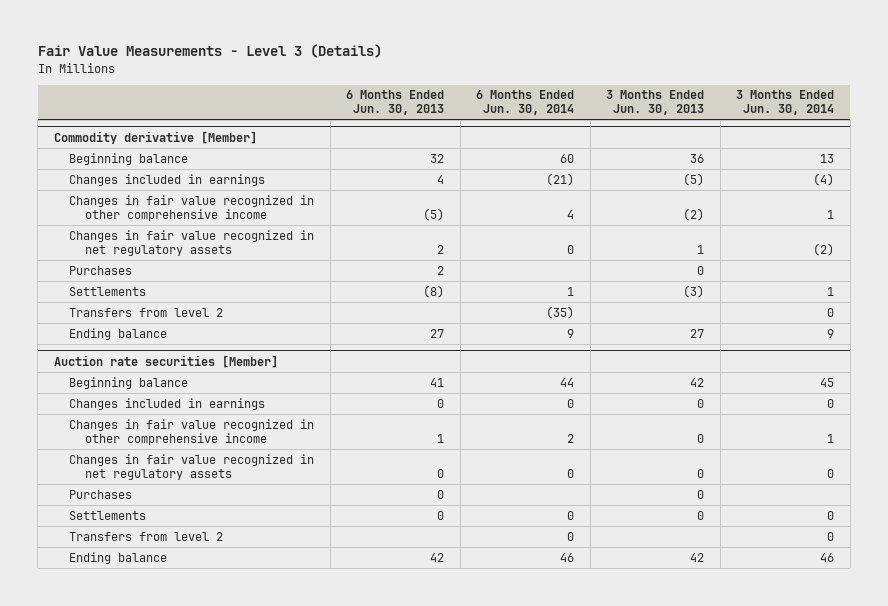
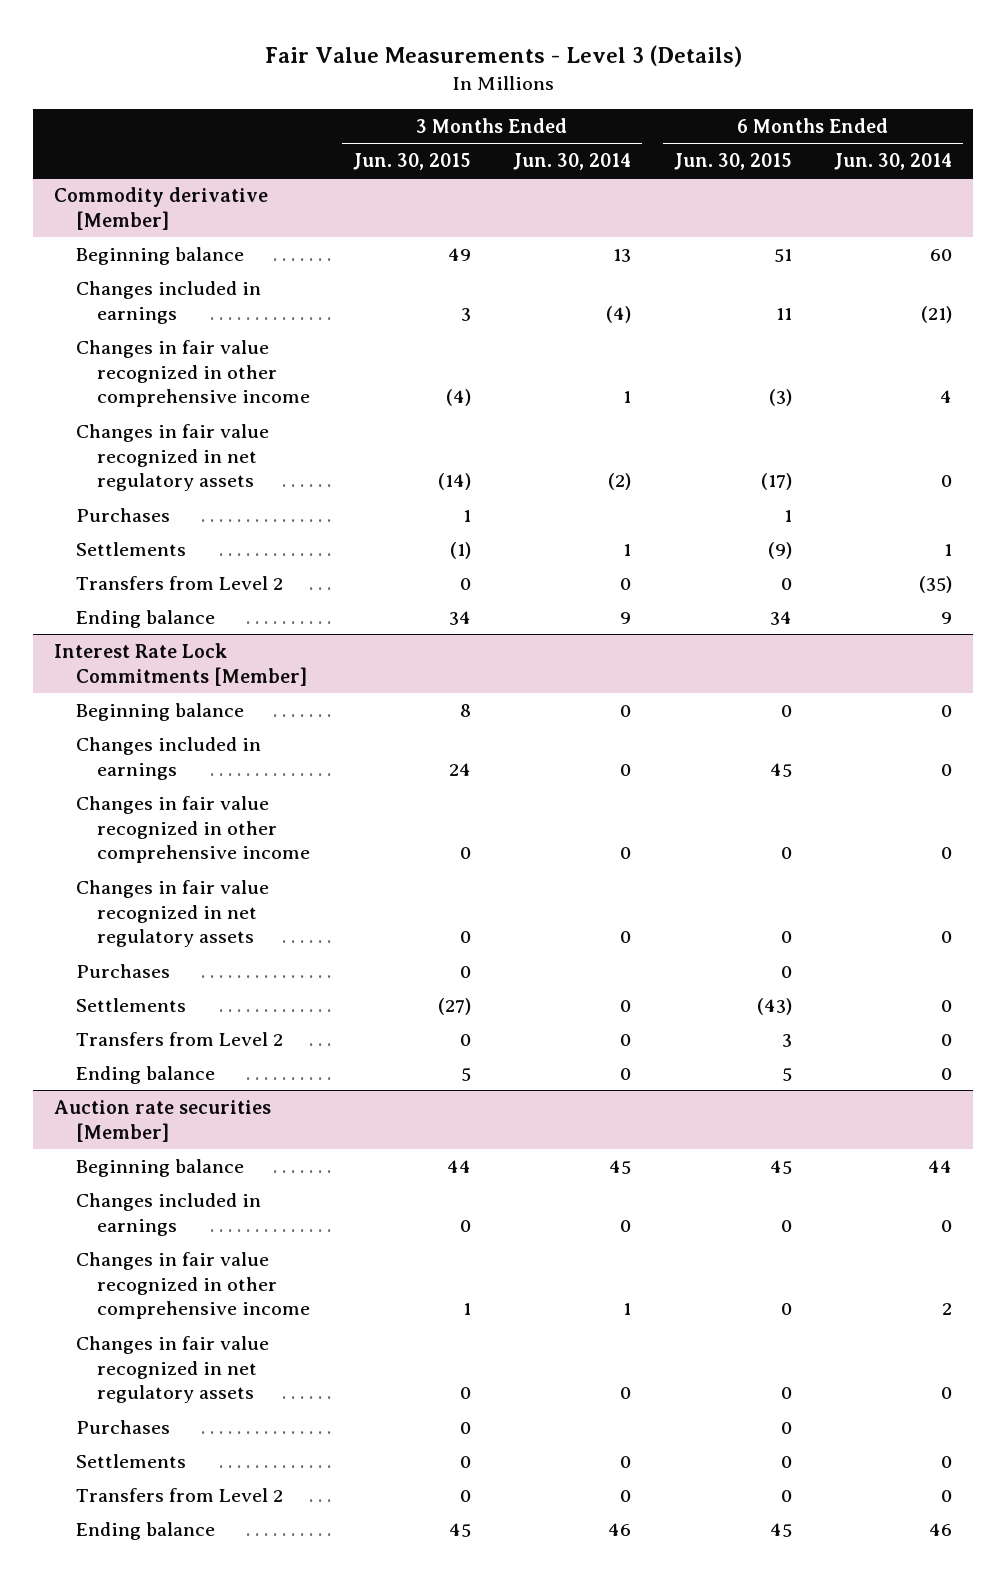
- | 6 Months Ended Jun. 30, 2013 | 6 Months Ended Jun. 30, 2014 | 3 Months Ended Jun. 30, 2013 | 3 Months Ended Jun. 30, 2014
+ | 3 Months Ended Jun. 30, 2015 | 3 Months Ended Jun. 30, 2014 | 6 Months Ended Jun. 30, 2015 | 6 Months Ended Jun. 30, 2014
@ Commodity derivative [Member]
- Transfers from level 2 | | (35) | | 0
+ Transfers from Level 2 | 0 | 0 | 0 | (35)
+ Interest Rate Lock Commitments [Member]
+ Beginning balance | 8 | 0 | 0 | 0
+ Changes included in earnings | 24 | 0 | 45 | 0
+ Changes in fair value recognized in other comprehensive income | 0 | 0 | 0 | 0
+ Changes in fair value recognized in net regulatory assets | 0 | 0 | 0 | 0
+ Purchases | 0 | | 0 |
+ Settlements | (27) | 0 | (43) | 0
+ Transfers from Level 2 | 0 | 0 | 3 | 0
+ Ending balance | 5 | 0 | 5 | 0
@ Auction rate securities [Member]
- Transfers from level 2 | | 0 | | 0
+ Transfers from Level 2 | 0 | 0 | 0 | 0

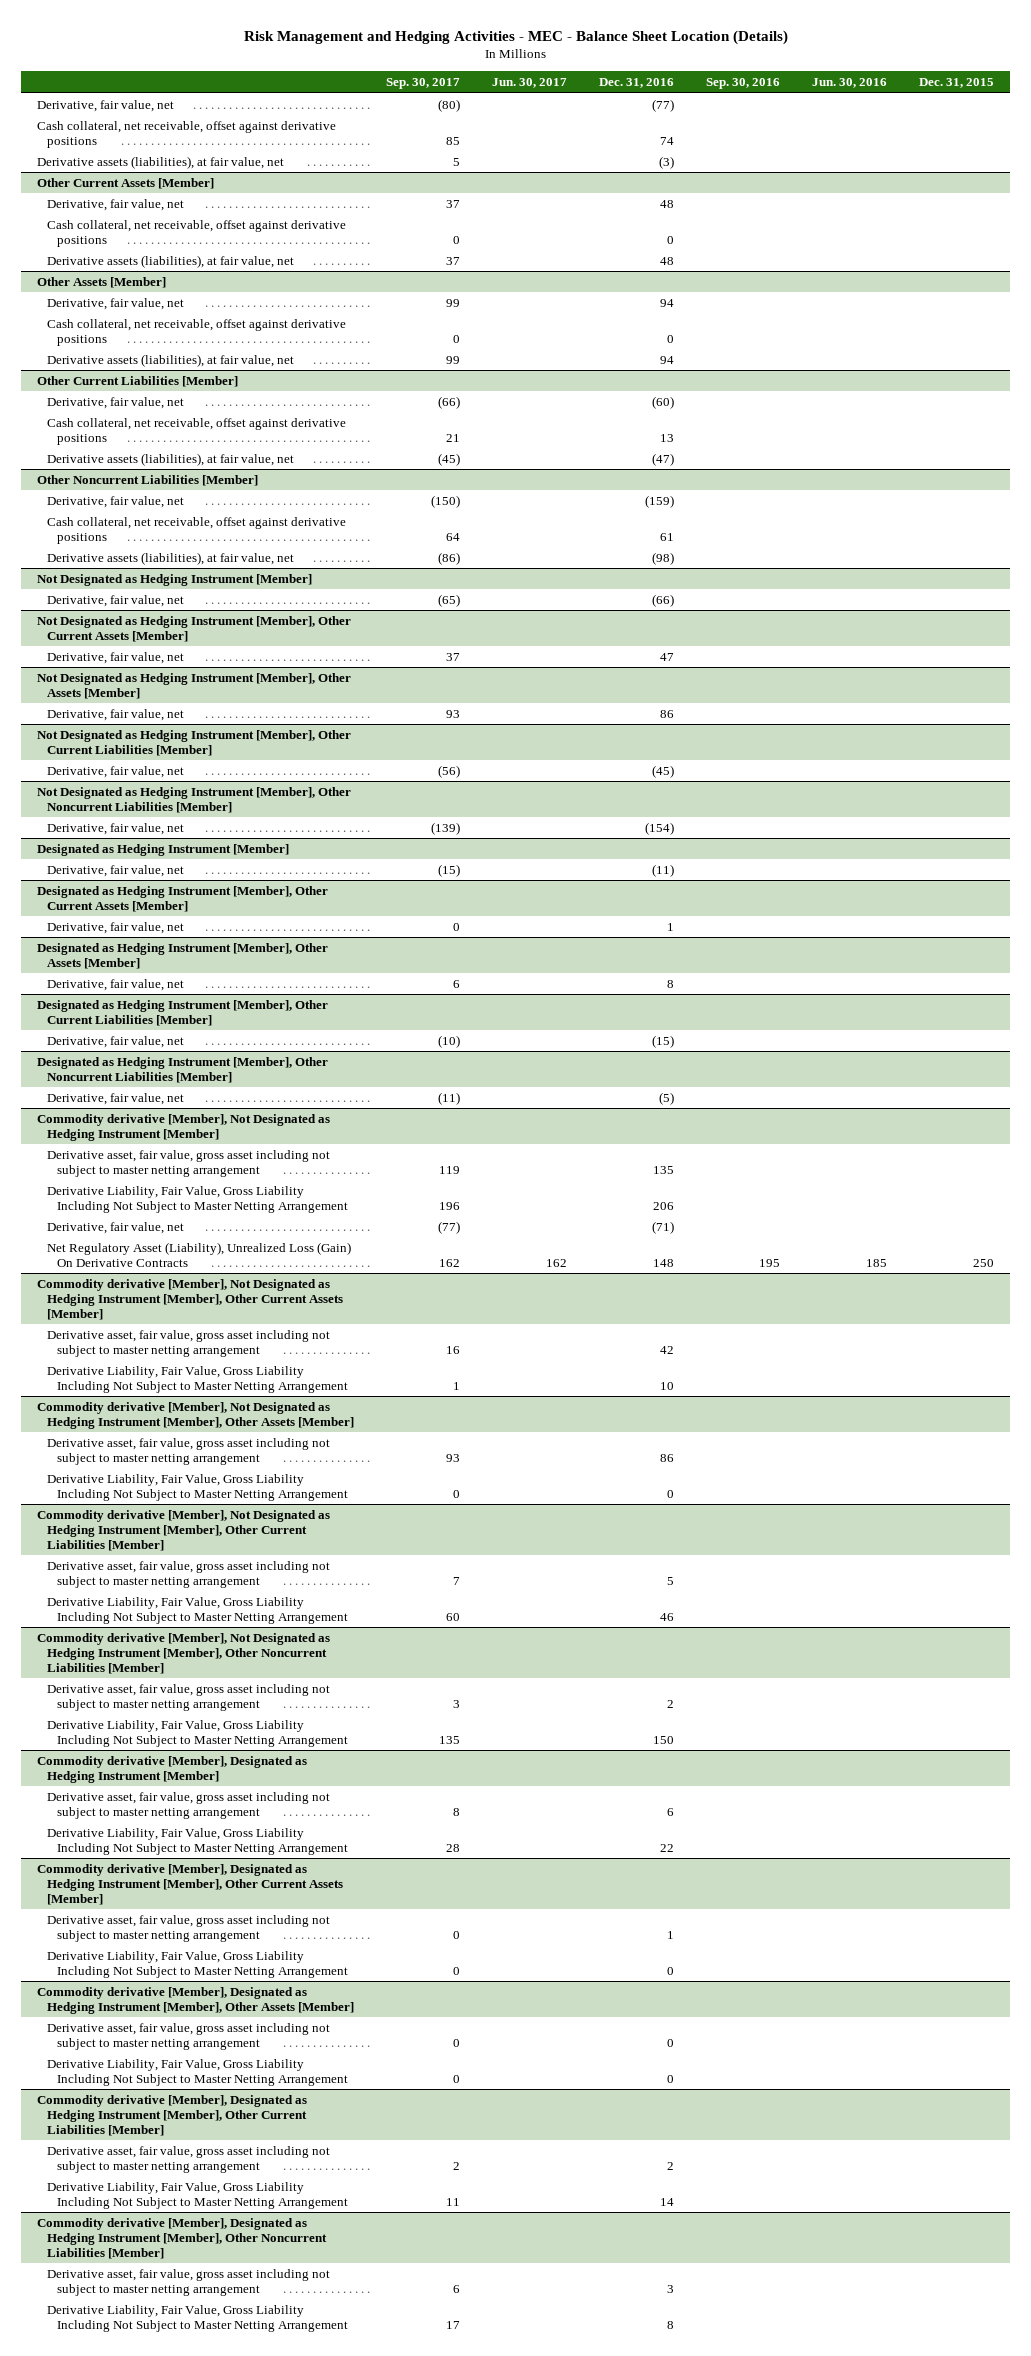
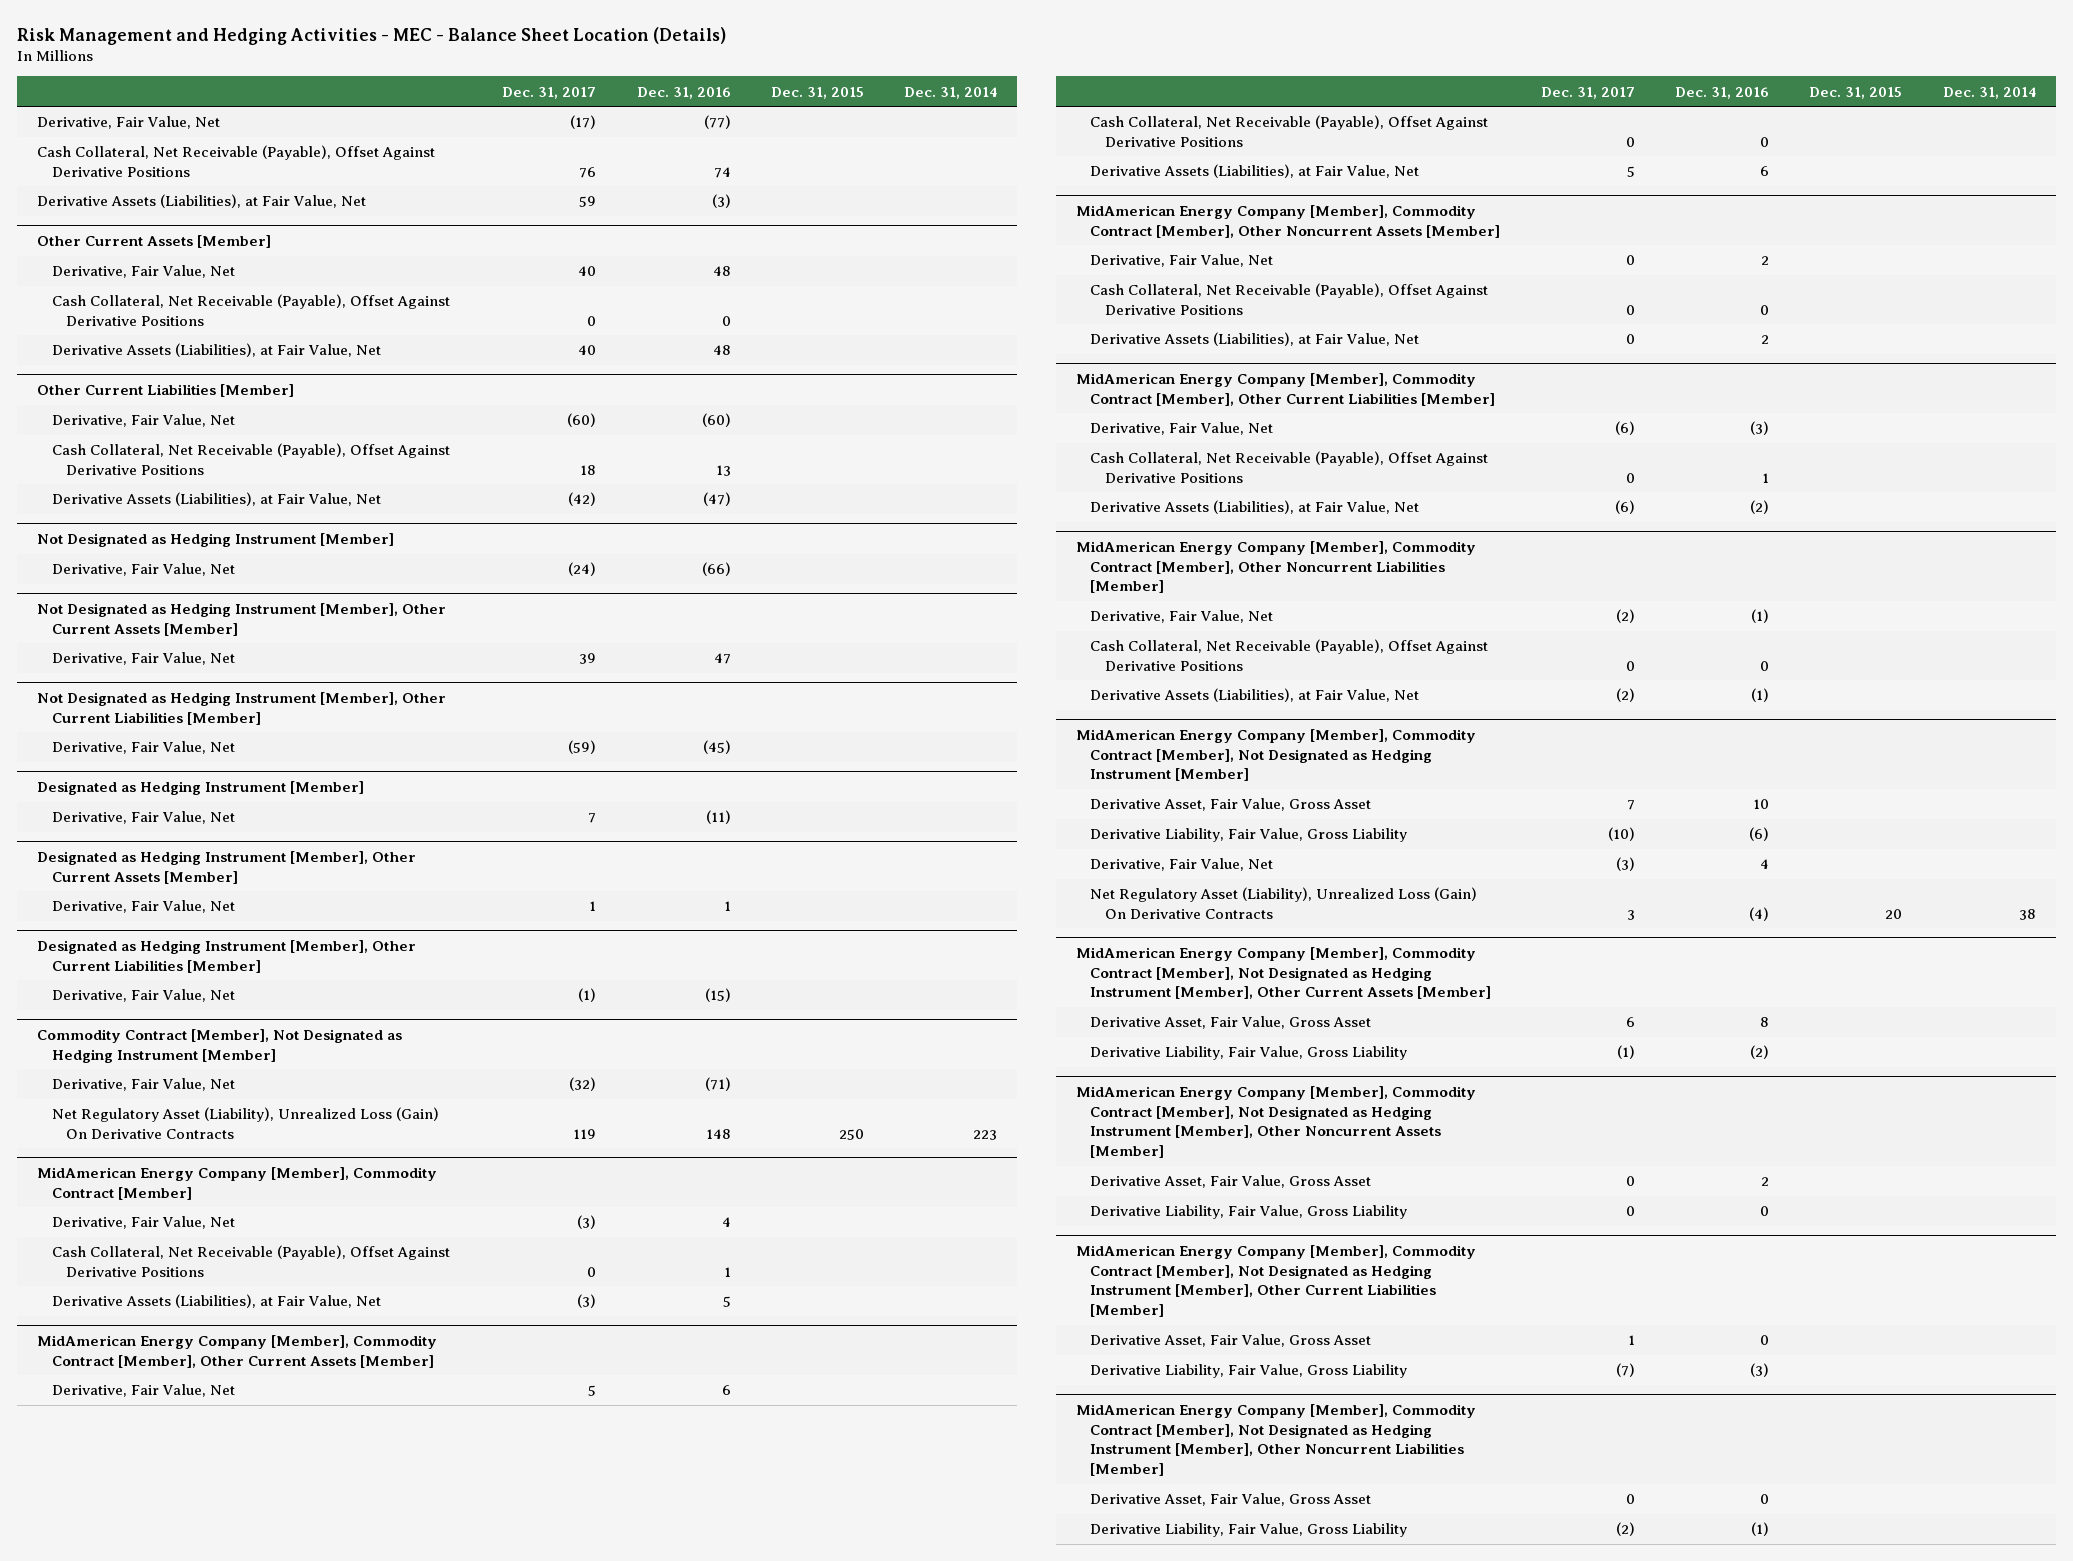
- | Sep. 30, 2017 | Jun. 30, 2017 | Dec. 31, 2016 | Sep. 30, 2016 | Jun. 30, 2016 | Dec. 31, 2015
+ | Dec. 31, 2017 | Dec. 31, 2016 | Dec. 31, 2015 | Dec. 31, 2014
- Derivative, fair value, net | (80) | | (77) | | |
- Cash collateral, net receivable, offset against derivative positions | 85 | | 74 | | |
- Derivative assets (liabilities), at fair value, net | 5 | | (3) | | |
+ Derivative, Fair Value, Net | (17) | (77) | |
+ Cash Collateral, Net Receivable (Payable), Offset Against Derivative Positions | 76 | 74 | |
+ Derivative Assets (Liabilities), at Fair Value, Net | 59 | (3) | |
@ Other Current Assets [Member]
- Derivative, fair value, net | 37 | | 48 | | |
- Cash collateral, net receivable, offset against derivative positions | 0 | | 0 | | |
- Derivative assets (liabilities), at fair value, net | 37 | | 48 | | |
- Other Assets [Member]
- Derivative, fair value, net | 99 | | 94 | | |
- Cash collateral, net receivable, offset against derivative positions | 0 | | 0 | | |
- Derivative assets (liabilities), at fair value, net | 99 | | 94 | | |
@ Other Current Assets [Member]
+ Derivative, Fair Value, Net | 40 | 48 | |
+ Cash Collateral, Net Receivable (Payable), Offset Against Derivative Positions | 0 | 0 | |
+ Derivative Assets (Liabilities), at Fair Value, Net | 40 | 48 | |
@ Other Current Liabilities [Member]
- Derivative, fair value, net | (66) | | (60) | | |
- Cash collateral, net receivable, offset against derivative positions | 21 | | 13 | | |
- Derivative assets (liabilities), at fair value, net | (45) | | (47) | | |
- Other Noncurrent Liabilities [Member]
- Derivative, fair value, net | (150) | | (159) | | |
- Cash collateral, net receivable, offset against derivative positions | 64 | | 61 | | |
- Derivative assets (liabilities), at fair value, net | (86) | | (98) | | |
@ Other Current Liabilities [Member]
+ Derivative, Fair Value, Net | (60) | (60) | |
+ Cash Collateral, Net Receivable (Payable), Offset Against Derivative Positions | 18 | 13 | |
+ Derivative Assets (Liabilities), at Fair Value, Net | (42) | (47) | |
@ Not Designated as Hedging Instrument [Member]
- Derivative, fair value, net | (65) | | (66) | | |
+ Derivative, Fair Value, Net | (24) | (66) | |
@ Not Designated as Hedging Instrument [Member], Other Current Assets [Member]
- Derivative, fair value, net | 37 | | 47 | | |
- Not Designated as Hedging Instrument [Member], Other Assets [Member]
- Derivative, fair value, net | 93 | | 86 | | |
@ Not Designated as Hedging Instrument [Member], Other Current Assets [Member]
+ Derivative, Fair Value, Net | 39 | 47 | |
@ Not Designated as Hedging Instrument [Member], Other Current Liabilities [Member]
- Derivative, fair value, net | (56) | | (45) | | |
- Not Designated as Hedging Instrument [Member], Other Noncurrent Liabilities [Member]
- Derivative, fair value, net | (139) | | (154) | | |
@ Not Designated as Hedging Instrument [Member], Other Current Liabilities [Member]
+ Derivative, Fair Value, Net | (59) | (45) | |
@ Designated as Hedging Instrument [Member]
- Derivative, fair value, net | (15) | | (11) | | |
+ Derivative, Fair Value, Net | 7 | (11) | |
@ Designated as Hedging Instrument [Member], Other Current Assets [Member]
- Derivative, fair value, net | 0 | | 1 | | |
- Designated as Hedging Instrument [Member], Other Assets [Member]
- Derivative, fair value, net | 6 | | 8 | | |
@ Designated as Hedging Instrument [Member], Other Current Assets [Member]
+ Derivative, Fair Value, Net | 1 | 1 | |
@ Designated as Hedging Instrument [Member], Other Current Liabilities [Member]
- Derivative, fair value, net | (10) | | (15) | | |
- Designated as Hedging Instrument [Member], Other Noncurrent Liabilities [Member]
- Derivative, fair value, net | (11) | | (5) | | |
- Commodity derivative [Member], Not Designated as Hedging Instrument [Member]
- Derivative asset, fair value, gross asset including not subject to master netting arrangement | 119 | | 135 | | |
- Derivative Liability, Fair Value, Gross Liability Including Not Subject to Master Netting Arrangement | 196 | | 206 | | |
- Derivative, fair value, net | (77) | | (71) | | |
@ Designated as Hedging Instrument [Member], Other Current Liabilities [Member]
+ Derivative, Fair Value, Net | (1) | (15) | |
+ Commodity Contract [Member], Not Designated as Hedging Instrument [Member]
+ Derivative, Fair Value, Net | (32) | (71) | |
- Commodity derivative [Member], Not Designated as Hedging Instrument [Member], Other Current Assets [Member]
- Derivative asset, fair value, gross asset including not subject to master netting arrangement | 16 | | 42 | | |
- Derivative Liability, Fair Value, Gross Liability Including Not Subject to Master Netting Arrangement | 1 | | 10 | | |
- Commodity derivative [Member], Not Designated as Hedging Instrument [Member], Other Assets [Member]
- Derivative asset, fair value, gross asset including not subject to master netting arrangement | 93 | | 86 | | |
- Derivative Liability, Fair Value, Gross Liability Including Not Subject to Master Netting Arrangement | 0 | | 0 | | |
- Commodity derivative [Member], Not Designated as Hedging Instrument [Member], Other Current Liabilities [Member]
- Derivative asset, fair value, gross asset including not subject to master netting arrangement | 7 | | 5 | | |
- Derivative Liability, Fair Value, Gross Liability Including Not Subject to Master Netting Arrangement | 60 | | 46 | | |
- Commodity derivative [Member], Not Designated as Hedging Instrument [Member], Other Noncurrent Liabilities [Member]
- Derivative asset, fair value, gross asset including not subject to master netting arrangement | 3 | | 2 | | |
- Derivative Liability, Fair Value, Gross Liability Including Not Subject to Master Netting Arrangement | 135 | | 150 | | |
- Commodity derivative [Member], Designated as Hedging Instrument [Member]
- Derivative asset, fair value, gross asset including not subject to master netting arrangement | 8 | | 6 | | |
- Derivative Liability, Fair Value, Gross Liability Including Not Subject to Master Netting Arrangement | 28 | | 22 | | |
- Commodity derivative [Member], Designated as Hedging Instrument [Member], Other Current Assets [Member]
- Derivative asset, fair value, gross asset including not subject to master netting arrangement | 0 | | 1 | | |
- Derivative Liability, Fair Value, Gross Liability Including Not Subject to Master Netting Arrangement | 0 | | 0 | | |
- Commodity derivative [Member], Designated as Hedging Instrument [Member], Other Assets [Member]
- Derivative asset, fair value, gross asset including not subject to master netting arrangement | 0 | | 0 | | |
- Derivative Liability, Fair Value, Gross Liability Including Not Subject to Master Netting Arrangement | 0 | | 0 | | |
- Commodity derivative [Member], Designated as Hedging Instrument [Member], Other Current Liabilities [Member]
- Derivative asset, fair value, gross asset including not subject to master netting arrangement | 2 | | 2 | | |
- Derivative Liability, Fair Value, Gross Liability Including Not Subject to Master Netting Arrangement | 11 | | 14 | | |
- Commodity derivative [Member], Designated as Hedging Instrument [Member], Other Noncurrent Liabilities [Member]
- Derivative asset, fair value, gross asset including not subject to master netting arrangement | 6 | | 3 | | |
- Derivative Liability, Fair Value, Gross Liability Including Not Subject to Master Netting Arrangement | 17 | | 8 | | |
+ MidAmerican Energy Company [Member], Commodity Contract [Member]
+ Derivative, Fair Value, Net | (3) | 4 | |
+ Cash Collateral, Net Receivable (Payable), Offset Against Derivative Positions | 0 | 1 | |
+ Derivative Assets (Liabilities), at Fair Value, Net | (3) | 5 | |
+ MidAmerican Energy Company [Member], Commodity Contract [Member], Other Current Assets [Member]
+ Derivative, Fair Value, Net | 5 | 6 | |
+ Cash Collateral, Net Receivable (Payable), Offset Against Derivative Positions | 0 | 0 | |
+ Derivative Assets (Liabilities), at Fair Value, Net | 5 | 6 | |
+ MidAmerican Energy Company [Member], Commodity Contract [Member], Other Noncurrent Assets [Member]
+ Derivative, Fair Value, Net | 0 | 2 | |
+ Cash Collateral, Net Receivable (Payable), Offset Against Derivative Positions | 0 | 0 | |
+ Derivative Assets (Liabilities), at Fair Value, Net | 0 | 2 | |
+ MidAmerican Energy Company [Member], Commodity Contract [Member], Other Current Liabilities [Member]
+ Derivative, Fair Value, Net | (6) | (3) | |
+ Cash Collateral, Net Receivable (Payable), Offset Against Derivative Positions | 0 | 1 | |
+ Derivative Assets (Liabilities), at Fair Value, Net | (6) | (2) | |
+ MidAmerican Energy Company [Member], Commodity Contract [Member], Other Noncurrent Liabilities [Member]
+ Derivative, Fair Value, Net | (2) | (1) | |
+ Cash Collateral, Net Receivable (Payable), Offset Against Derivative Positions | 0 | 0 | |
+ Derivative Assets (Liabilities), at Fair Value, Net | (2) | (1) | |
+ MidAmerican Energy Company [Member], Commodity Contract [Member], Not Designated as Hedging Instrument [Member]
+ Derivative Asset, Fair Value, Gross Asset | 7 | 10 | |
+ Derivative Liability, Fair Value, Gross Liability | (10) | (6) | |
+ Derivative, Fair Value, Net | (3) | 4 | |
+ Net Regulatory Asset (Liability), Unrealized Loss (Gain) On Derivative Contracts | 3 | (4) | 20 | 38
+ MidAmerican Energy Company [Member], Commodity Contract [Member], Not Designated as Hedging Instrument [Member], Other Current Assets [Member]
+ Derivative Asset, Fair Value, Gross Asset | 6 | 8 | |
+ Derivative Liability, Fair Value, Gross Liability | (1) | (2) | |
+ MidAmerican Energy Company [Member], Commodity Contract [Member], Not Designated as Hedging Instrument [Member], Other Noncurrent Assets [Member]
+ Derivative Asset, Fair Value, Gross Asset | 0 | 2 | |
+ Derivative Liability, Fair Value, Gross Liability | 0 | 0 | |
+ MidAmerican Energy Company [Member], Commodity Contract [Member], Not Designated as Hedging Instrument [Member], Other Current Liabilities [Member]
+ Derivative Asset, Fair Value, Gross Asset | 1 | 0 | |
+ Derivative Liability, Fair Value, Gross Liability | (7) | (3) | |
+ MidAmerican Energy Company [Member], Commodity Contract [Member], Not Designated as Hedging Instrument [Member], Other Noncurrent Liabilities [Member]
+ Derivative Asset, Fair Value, Gross Asset | 0 | 0 | |
+ Derivative Liability, Fair Value, Gross Liability | (2) | (1) | |

